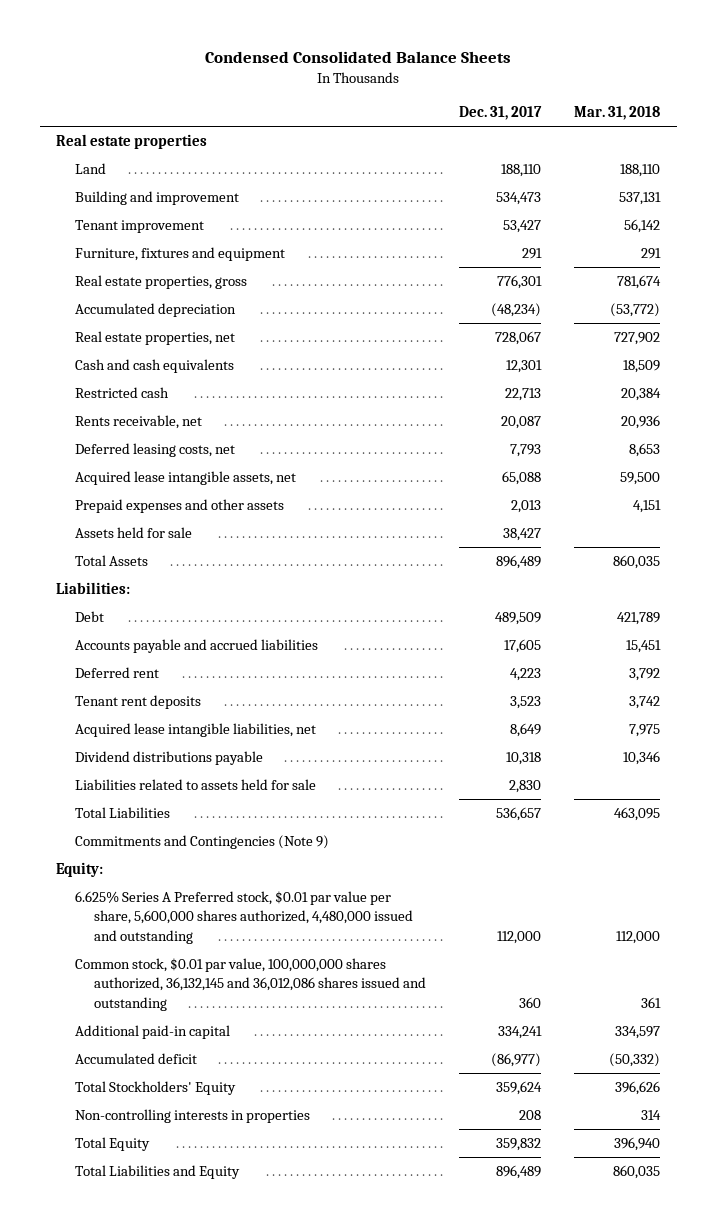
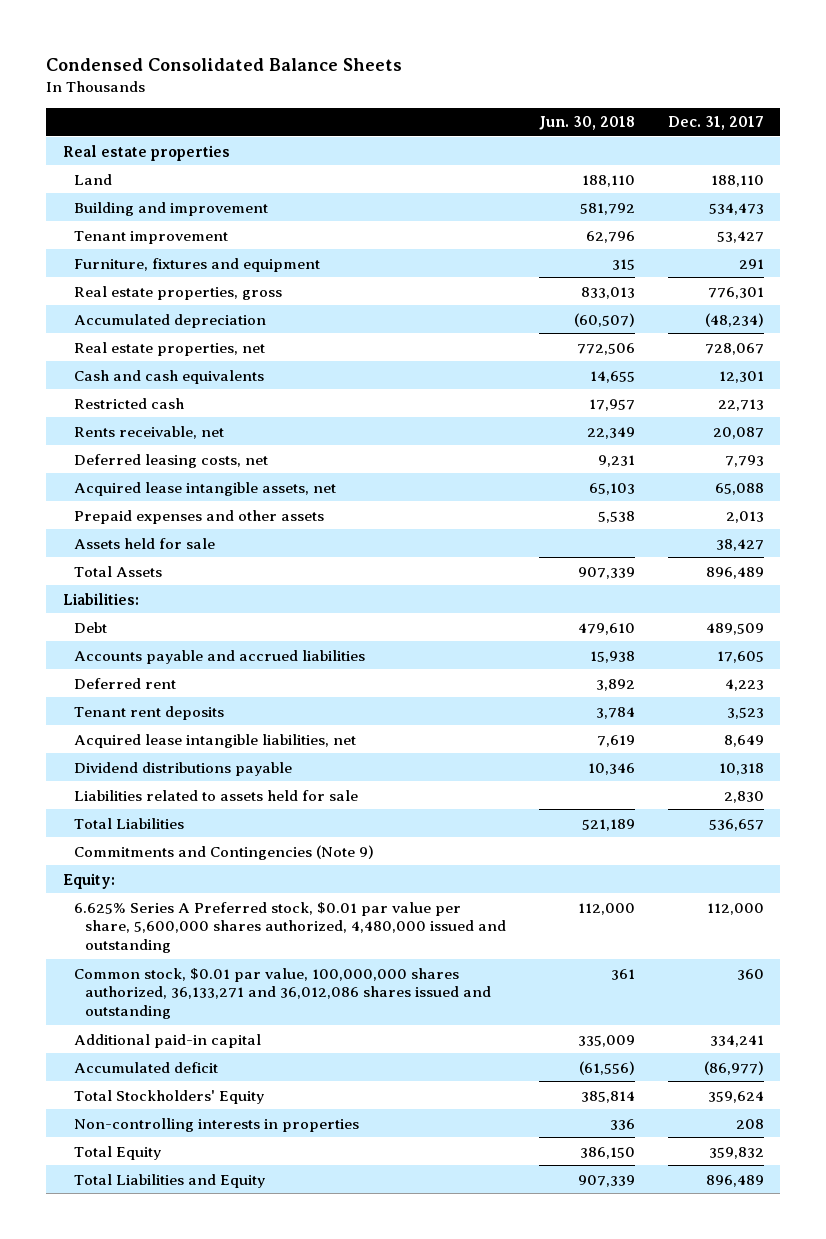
- | Dec. 31, 2017 | Mar. 31, 2018
+ | Jun. 30, 2018 | Dec. 31, 2017
- Common stock, $0.01 par value, 100,000,000 shares authorized, 36,132,145 and 36,012,086 shares issued and outstanding | 360 | 361
+ Common stock, $0.01 par value, 100,000,000 shares authorized, 36,133,271 and 36,012,086 shares issued and outstanding | 361 | 360

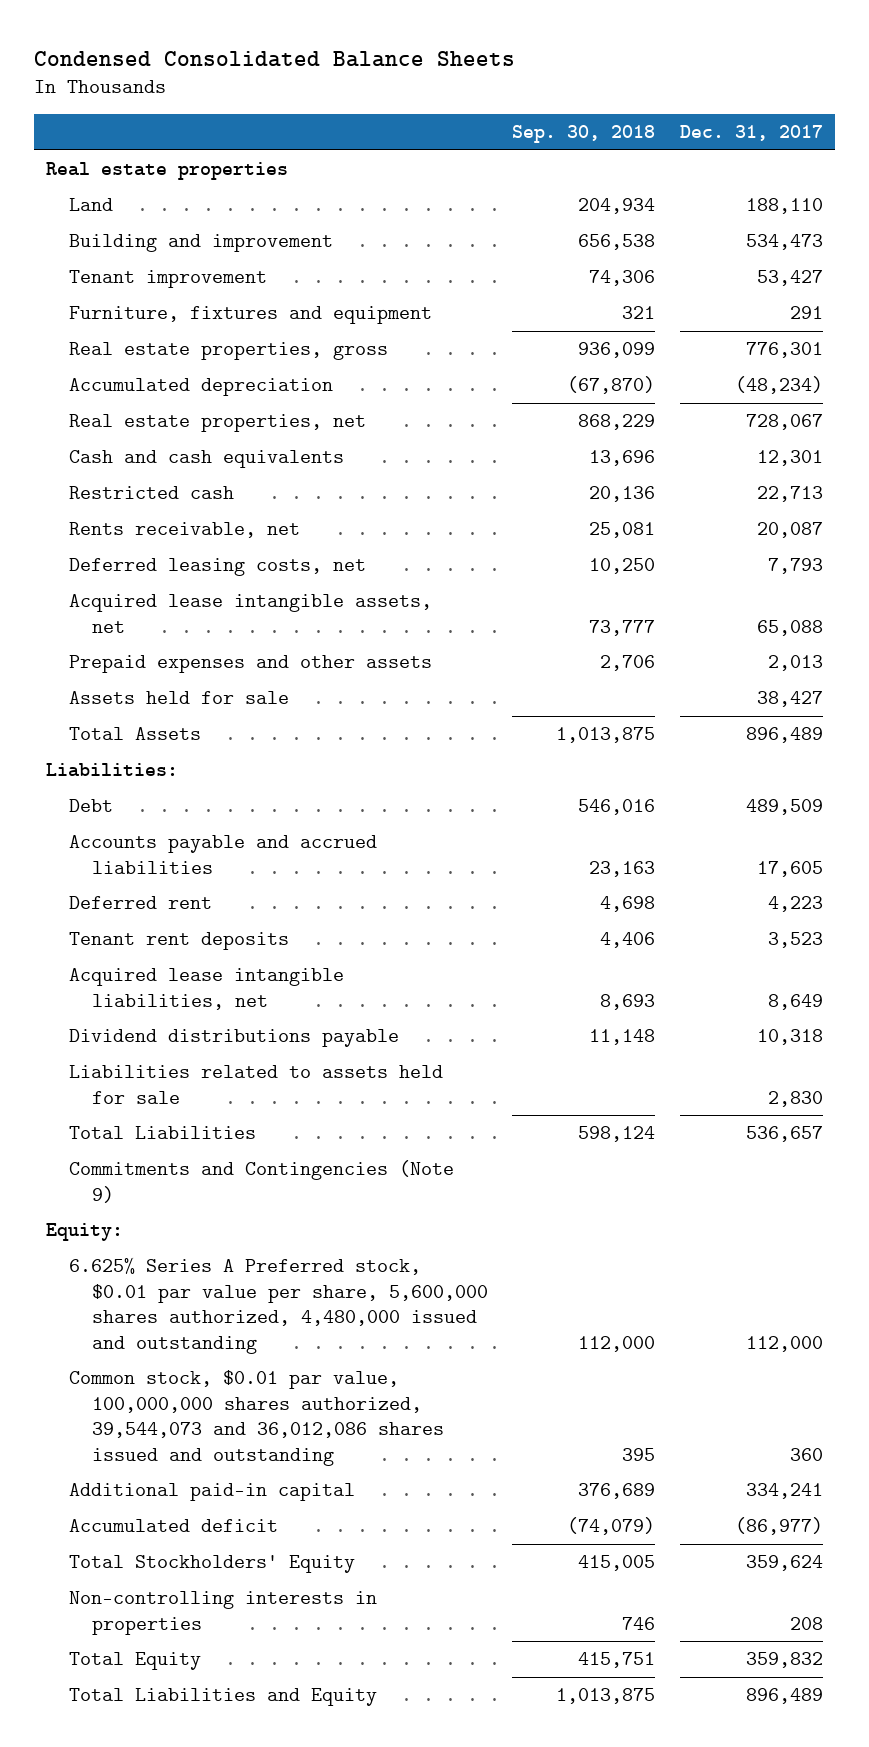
- | Jun. 30, 2018 | Dec. 31, 2017
+ | Sep. 30, 2018 | Dec. 31, 2017
- Common stock, $0.01 par value, 100,000,000 shares authorized, 36,133,271 and 36,012,086 shares issued and outstanding | 361 | 360
+ Common stock, $0.01 par value, 100,000,000 shares authorized, 39,544,073 and 36,012,086 shares issued and outstanding | 395 | 360

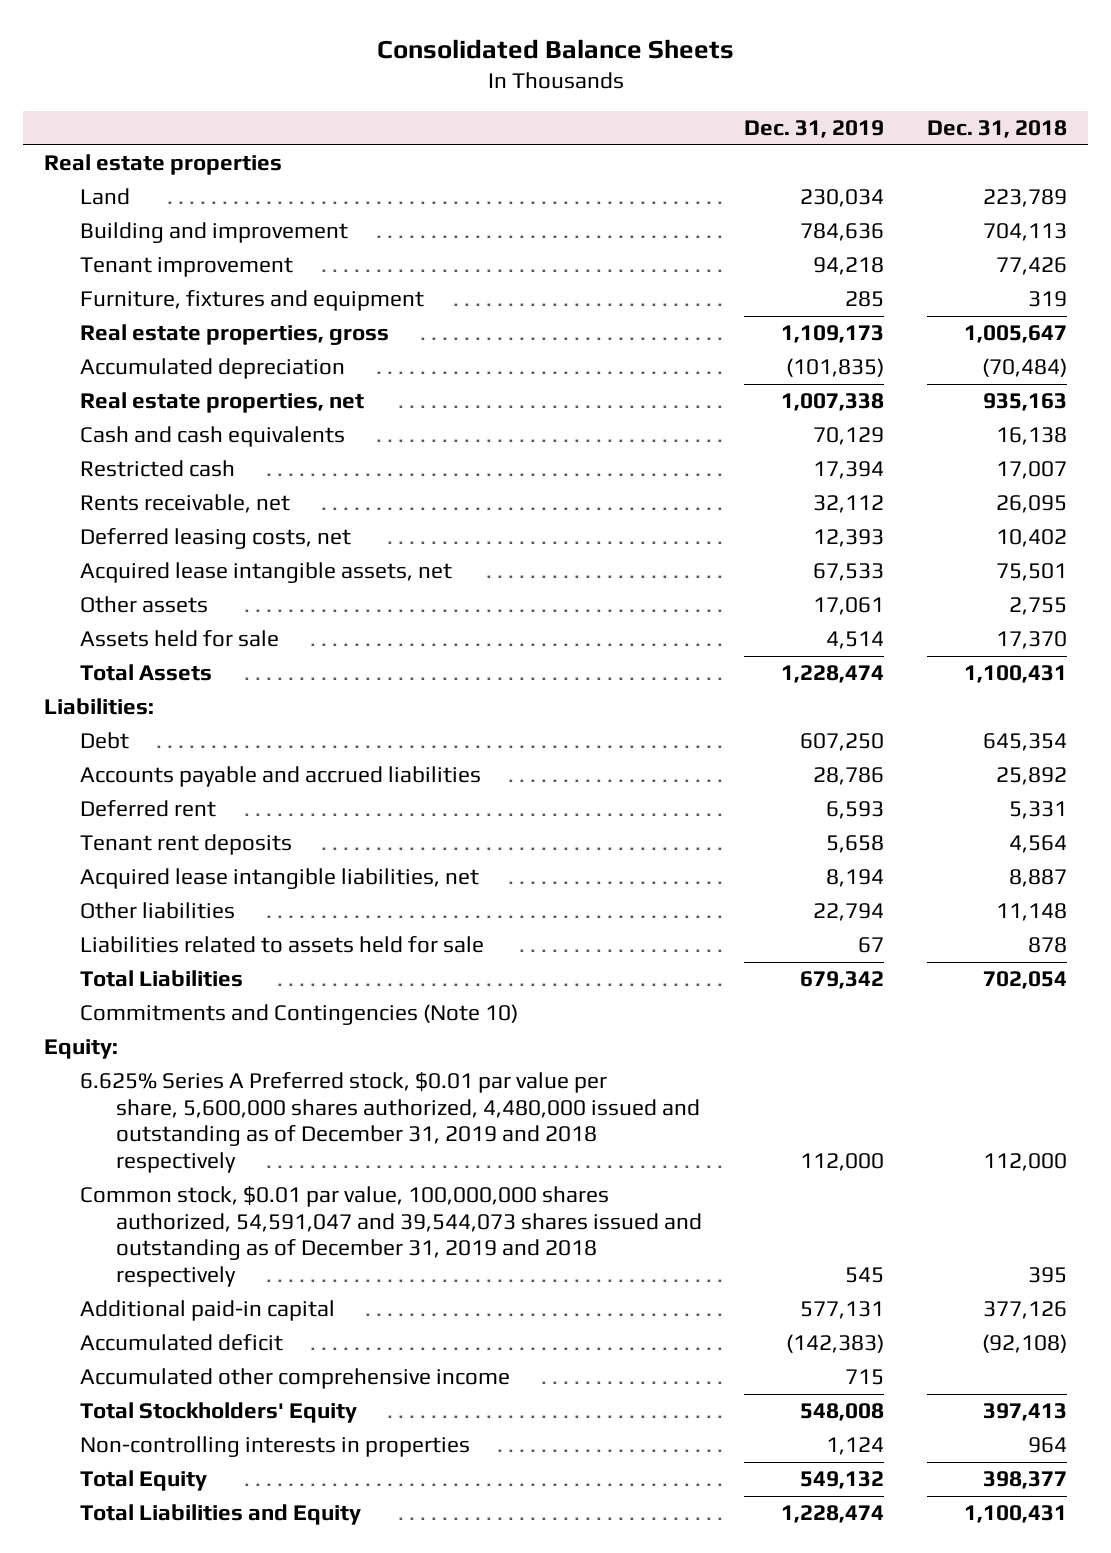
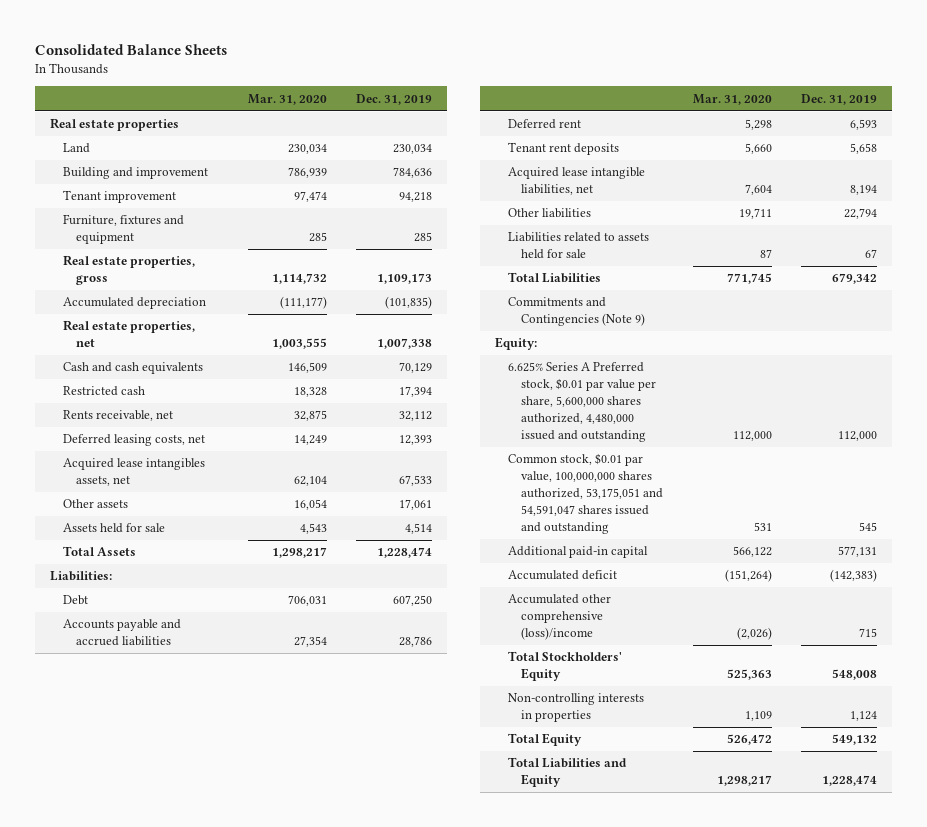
- | Dec. 31, 2019 | Dec. 31, 2018
+ | Mar. 31, 2020 | Dec. 31, 2019
- Acquired lease intangible assets, net | 67,533 | 75,501
+ Acquired lease intangibles assets, net | 62,104 | 67,533
- Commitments and Contingencies (Note 10)
+ Commitments and Contingencies (Note 9)
- 6.625% Series A Preferred stock, $0.01 par value per share, 5,600,000 shares authorized, 4,480,000 issued and outstanding as of December 31, 2019 and 2018 respectively | 112,000 | 112,000
- Common stock, $0.01 par value, 100,000,000 shares authorized, 54,591,047 and 39,544,073 shares issued and outstanding as of December 31, 2019 and 2018 respectively | 545 | 395
+ 6.625% Series A Preferred stock, $0.01 par value per share, 5,600,000 shares authorized, 4,480,000 issued and outstanding | 112,000 | 112,000
+ Common stock, $0.01 par value, 100,000,000 shares authorized, 53,175,051 and 54,591,047 shares issued and outstanding | 531 | 545
- Accumulated other comprehensive income | 715 |
+ Accumulated other comprehensive (loss)/income | (2,026) | 715

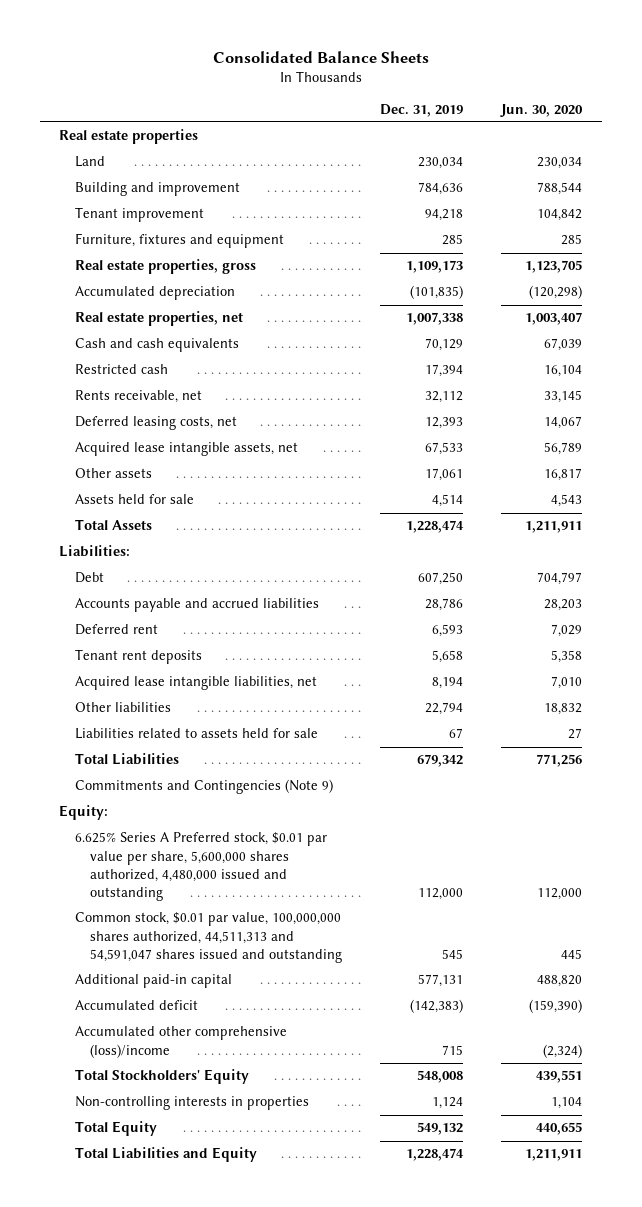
- | Mar. 31, 2020 | Dec. 31, 2019
+ | Dec. 31, 2019 | Jun. 30, 2020
- Acquired lease intangibles assets, net | 62,104 | 67,533
+ Acquired lease intangible assets, net | 67,533 | 56,789
- Common stock, $0.01 par value, 100,000,000 shares authorized, 53,175,051 and 54,591,047 shares issued and outstanding | 531 | 545
+ Common stock, $0.01 par value, 100,000,000 shares authorized, 44,511,313 and 54,591,047 shares issued and outstanding | 545 | 445

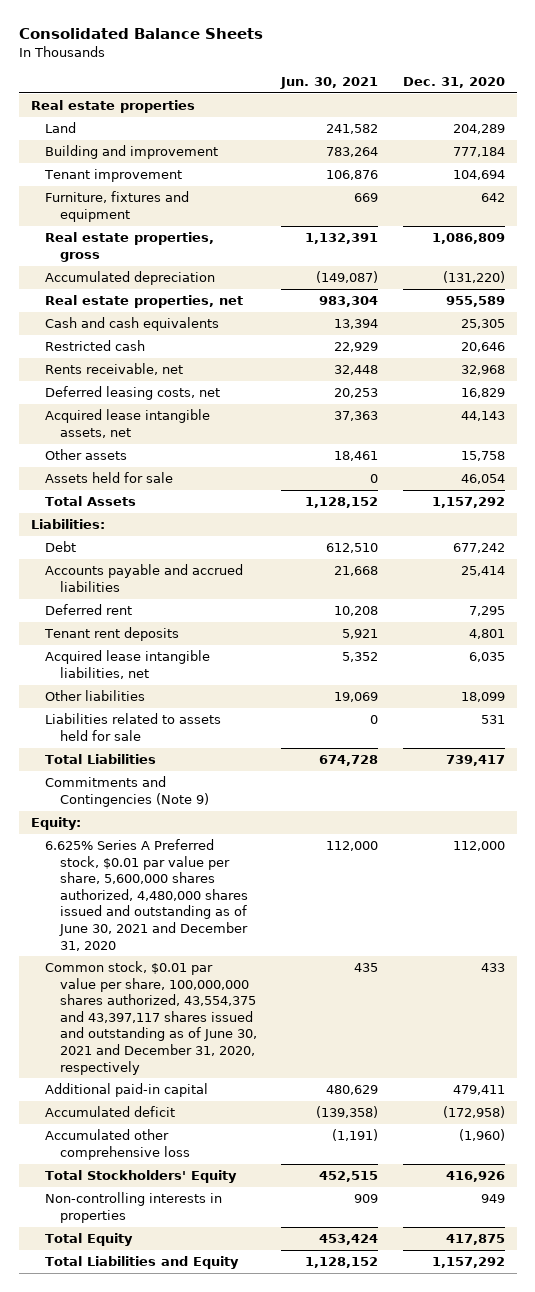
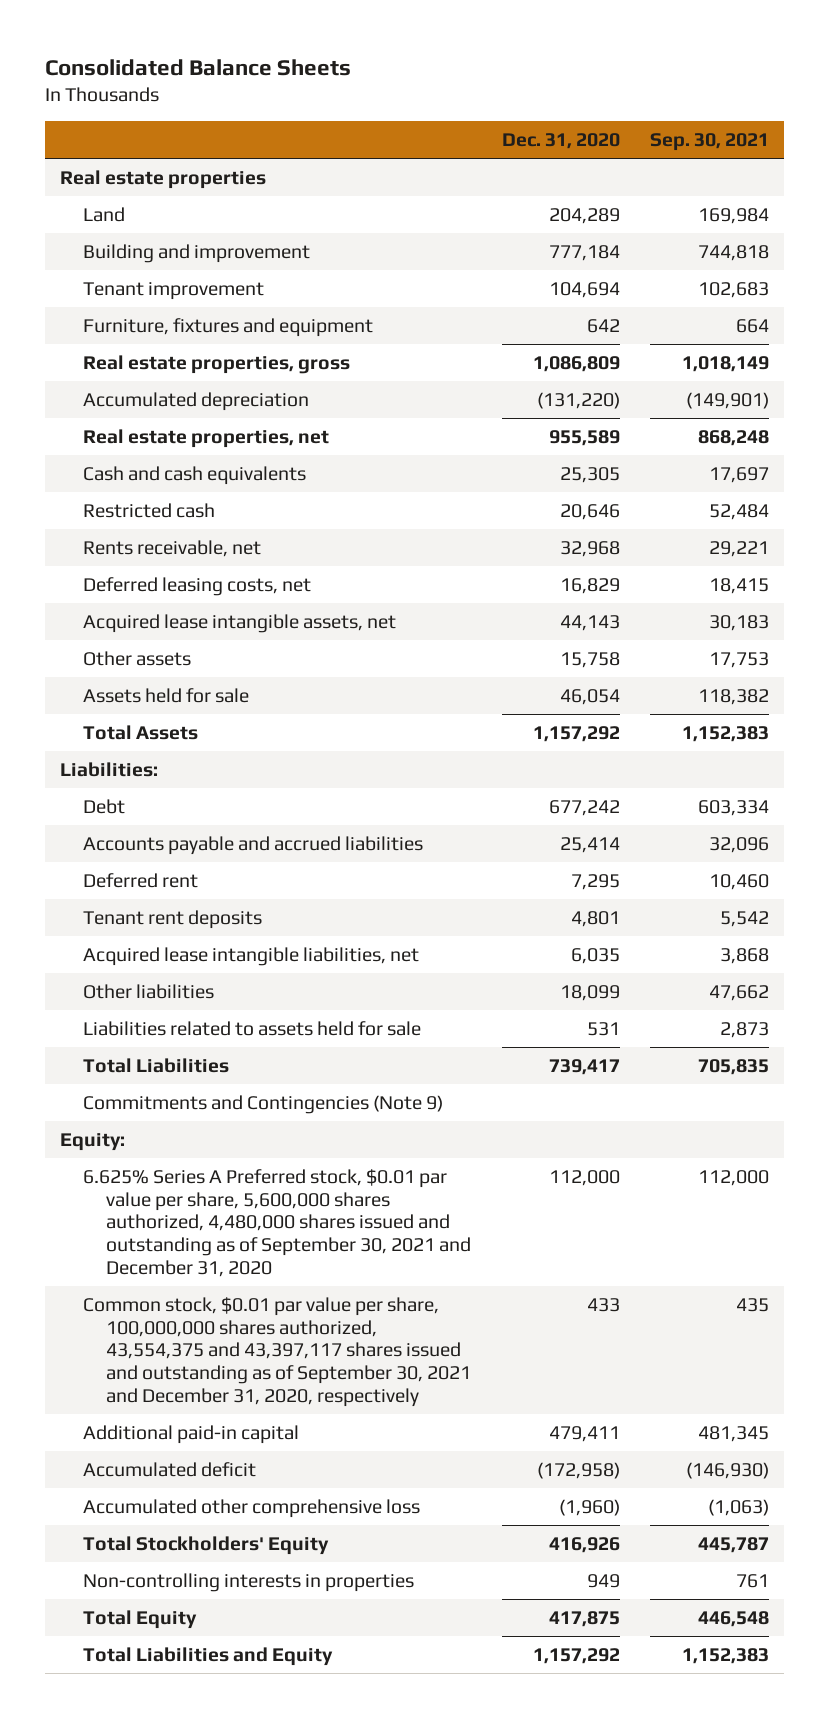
- | Jun. 30, 2021 | Dec. 31, 2020
+ | Dec. 31, 2020 | Sep. 30, 2021
- 6.625% Series A Preferred stock, $0.01 par value per share, 5,600,000 shares authorized, 4,480,000 shares issued and outstanding as of June 30, 2021 and December 31, 2020 | 112,000 | 112,000
- Common stock, $0.01 par value per share, 100,000,000 shares authorized, 43,554,375 and 43,397,117 shares issued and outstanding as of June 30, 2021 and December 31, 2020, respectively | 435 | 433
+ 6.625% Series A Preferred stock, $0.01 par value per share, 5,600,000 shares authorized, 4,480,000 shares issued and outstanding as of September 30, 2021 and December 31, 2020 | 112,000 | 112,000
+ Common stock, $0.01 par value per share, 100,000,000 shares authorized, 43,554,375 and 43,397,117 shares issued and outstanding as of September 30, 2021 and December 31, 2020, respectively | 433 | 435

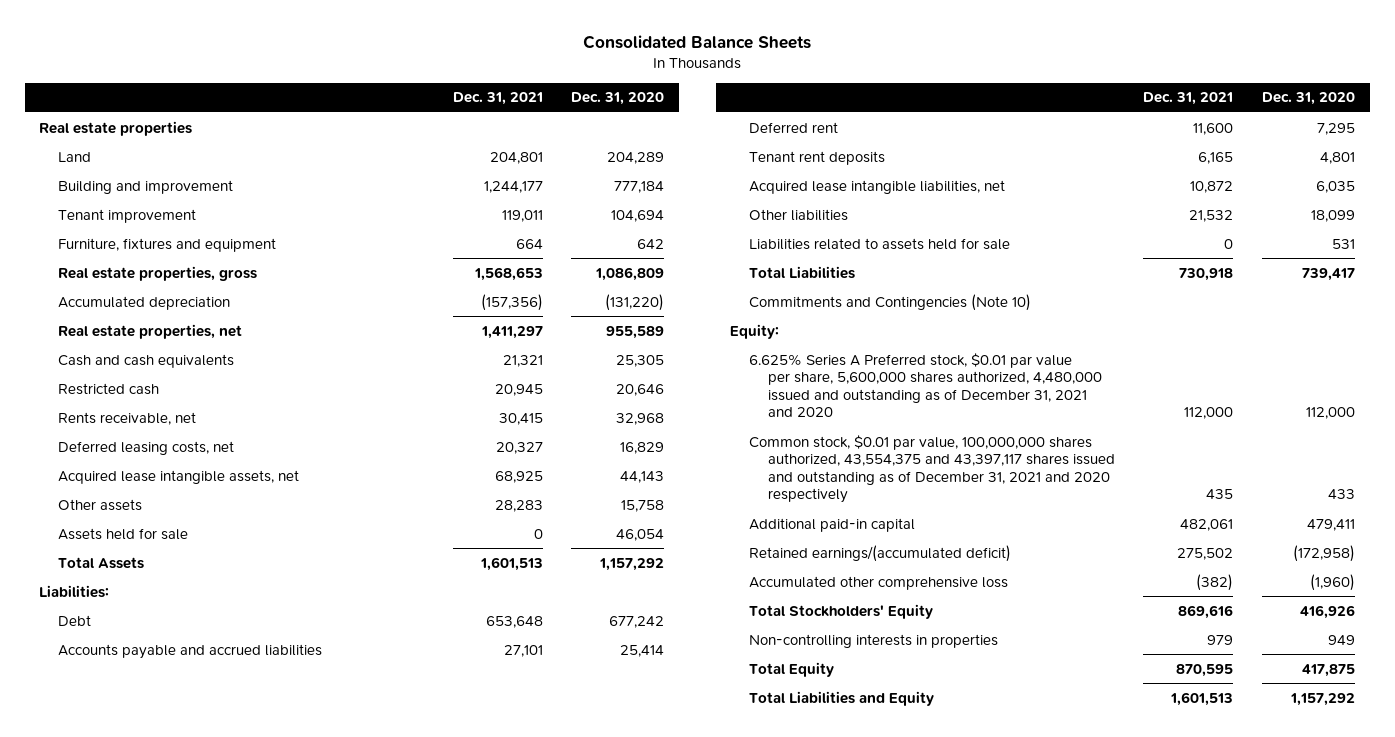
- | Dec. 31, 2020 | Sep. 30, 2021
+ | Dec. 31, 2021 | Dec. 31, 2020
- Commitments and Contingencies (Note 9)
+ Commitments and Contingencies (Note 10)
- 6.625% Series A Preferred stock, $0.01 par value per share, 5,600,000 shares authorized, 4,480,000 shares issued and outstanding as of September 30, 2021 and December 31, 2020 | 112,000 | 112,000
- Common stock, $0.01 par value per share, 100,000,000 shares authorized, 43,554,375 and 43,397,117 shares issued and outstanding as of September 30, 2021 and December 31, 2020, respectively | 433 | 435
+ 6.625% Series A Preferred stock, $0.01 par value per share, 5,600,000 shares authorized, 4,480,000 issued and outstanding as of December 31, 2021 and 2020 | 112,000 | 112,000
+ Common stock, $0.01 par value, 100,000,000 shares authorized, 43,554,375 and 43,397,117 shares issued and outstanding as of December 31, 2021 and 2020 respectively | 435 | 433
- Accumulated deficit | (172,958) | (146,930)
+ Retained earnings/(accumulated deficit) | 275,502 | (172,958)

